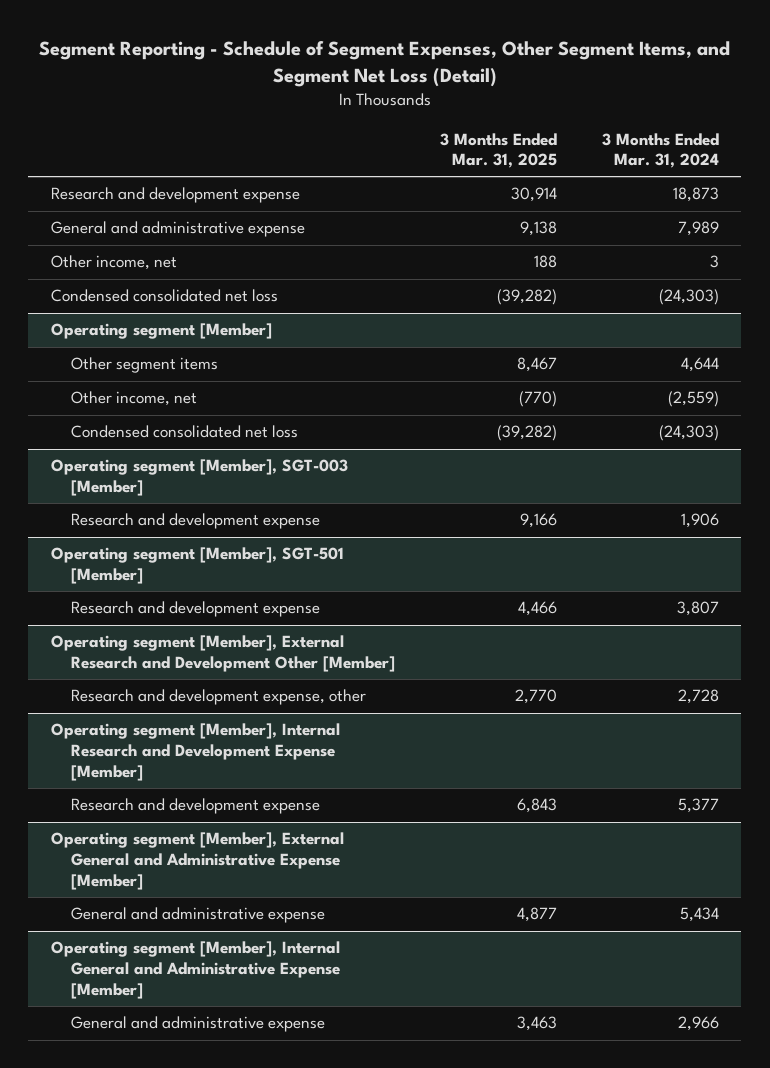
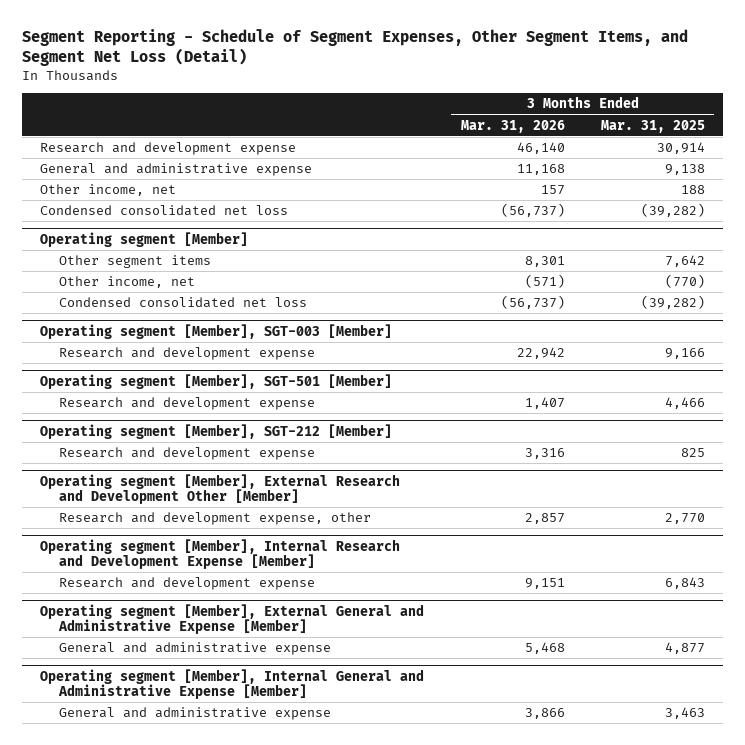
- | 3 Months Ended Mar. 31, 2025 | 3 Months Ended Mar. 31, 2024
+ | 3 Months Ended Mar. 31, 2026 | 3 Months Ended Mar. 31, 2025
@ Operating segment [Member]
- Other segment items | 8,467 | 4,644
+ Other segment items | 8,301 | 7,642
+ Operating segment [Member], SGT-212 [Member]
+ Research and development expense | 3,316 | 825

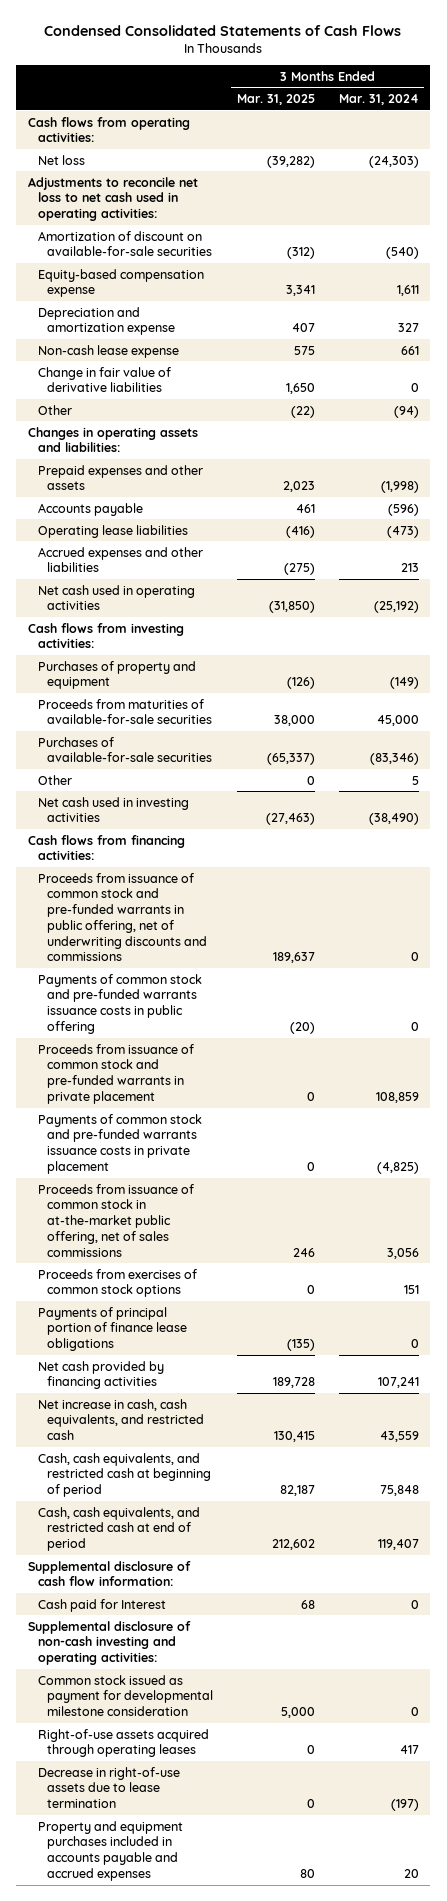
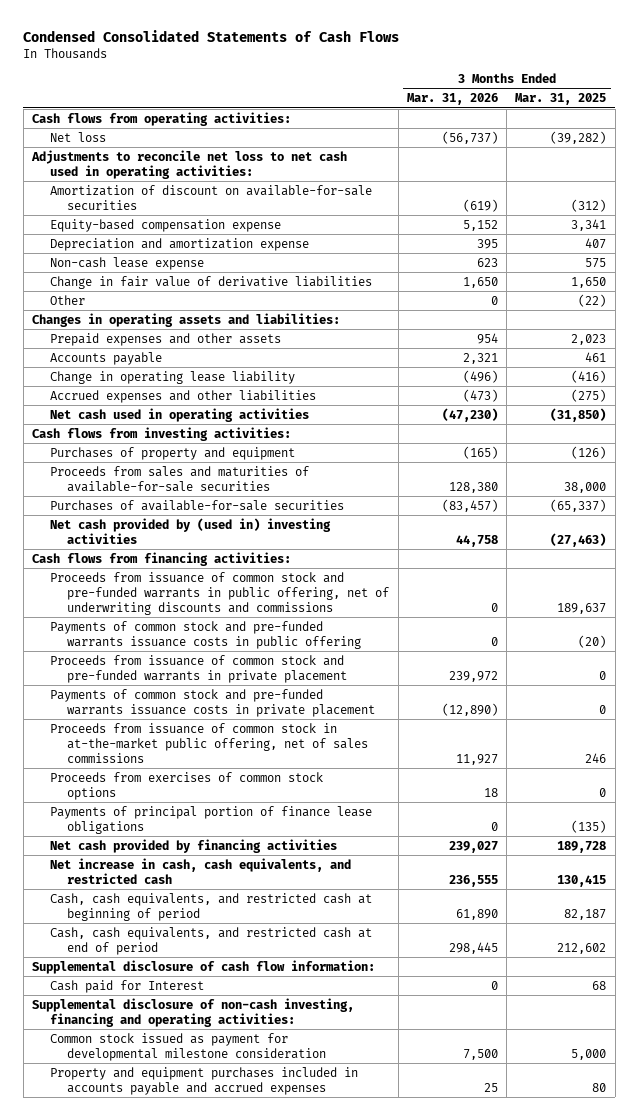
- | 3 Months Ended Mar. 31, 2025 | 3 Months Ended Mar. 31, 2024
+ | 3 Months Ended Mar. 31, 2026 | 3 Months Ended Mar. 31, 2025
- Operating lease liabilities | (416) | (473)
+ Change in operating lease liability | (496) | (416)
- Proceeds from maturities of available-for-sale securities | 38,000 | 45,000
+ Proceeds from sales and maturities of available-for-sale securities | 128,380 | 38,000
- Other | 0 | 5
- Net cash used in investing activities | (27,463) | (38,490)
+ Net cash provided by (used in) investing activities | 44,758 | (27,463)
- Supplemental disclosure of non-cash investing and operating activities:
+ Supplemental disclosure of non-cash investing, financing and operating activities:
- Right-of-use assets acquired through operating leases | 0 | 417
- Decrease in right-of-use assets due to lease termination | 0 | (197)

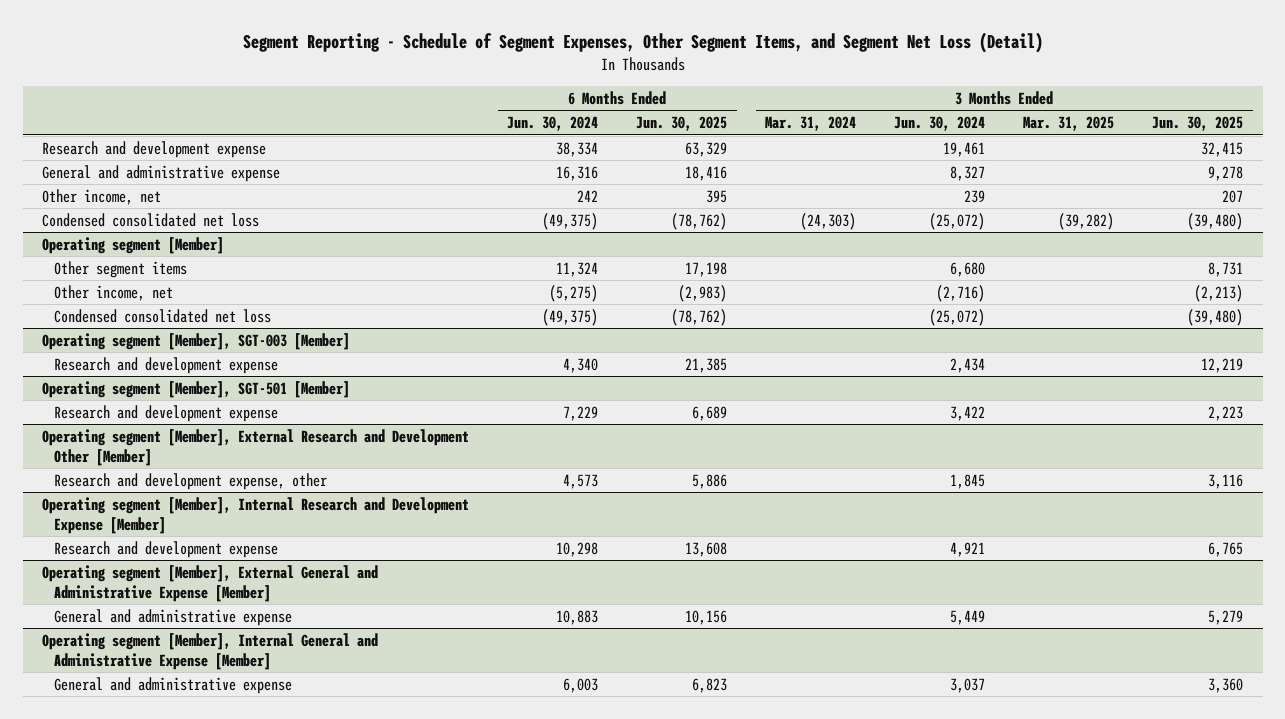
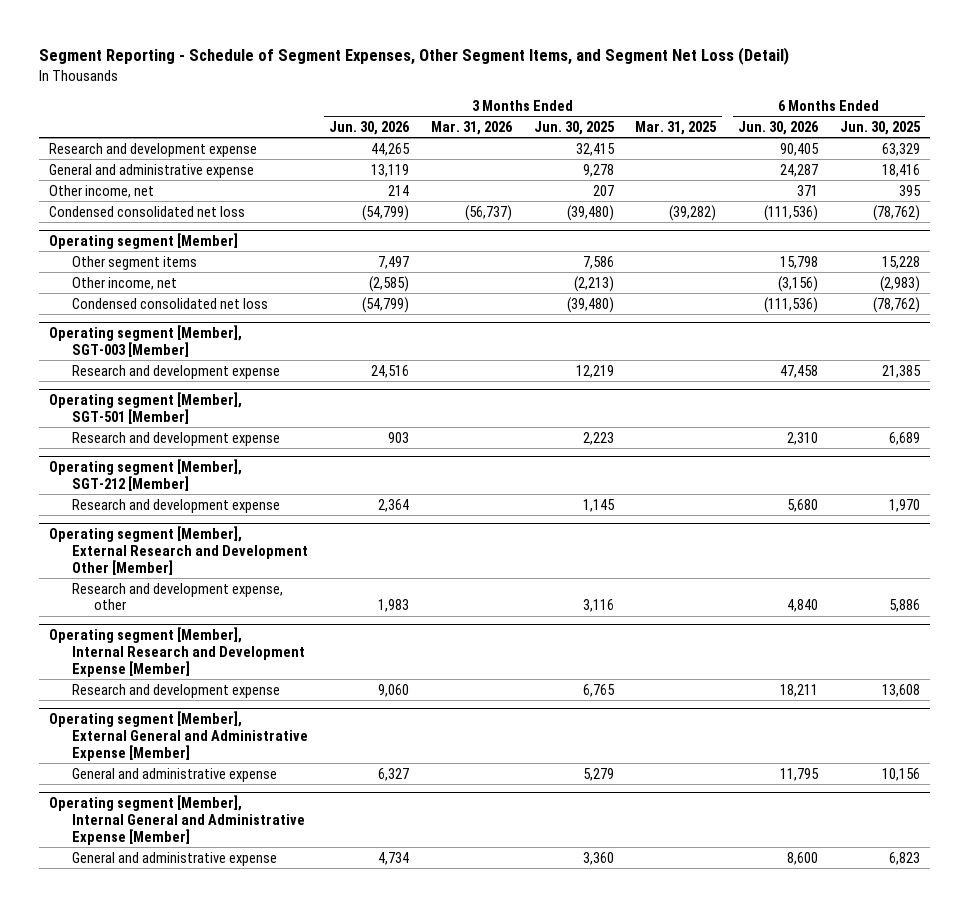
- | 6 Months Ended Jun. 30, 2024 | 6 Months Ended Jun. 30, 2025 | 3 Months Ended Mar. 31, 2024 | 3 Months Ended Jun. 30, 2024 | 3 Months Ended Mar. 31, 2025 | 3 Months Ended Jun. 30, 2025
+ | 3 Months Ended Jun. 30, 2026 | 3 Months Ended Mar. 31, 2026 | 3 Months Ended Jun. 30, 2025 | 3 Months Ended Mar. 31, 2025 | 6 Months Ended Jun. 30, 2026 | 6 Months Ended Jun. 30, 2025
@ Operating segment [Member]
- Other segment items | 11,324 | 17,198 | | 6,680 | | 8,731
+ Other segment items | 7,497 | | 7,586 | | 15,798 | 15,228
+ Operating segment [Member], SGT-212 [Member]
+ Research and development expense | 2,364 | | 1,145 | | 5,680 | 1,970

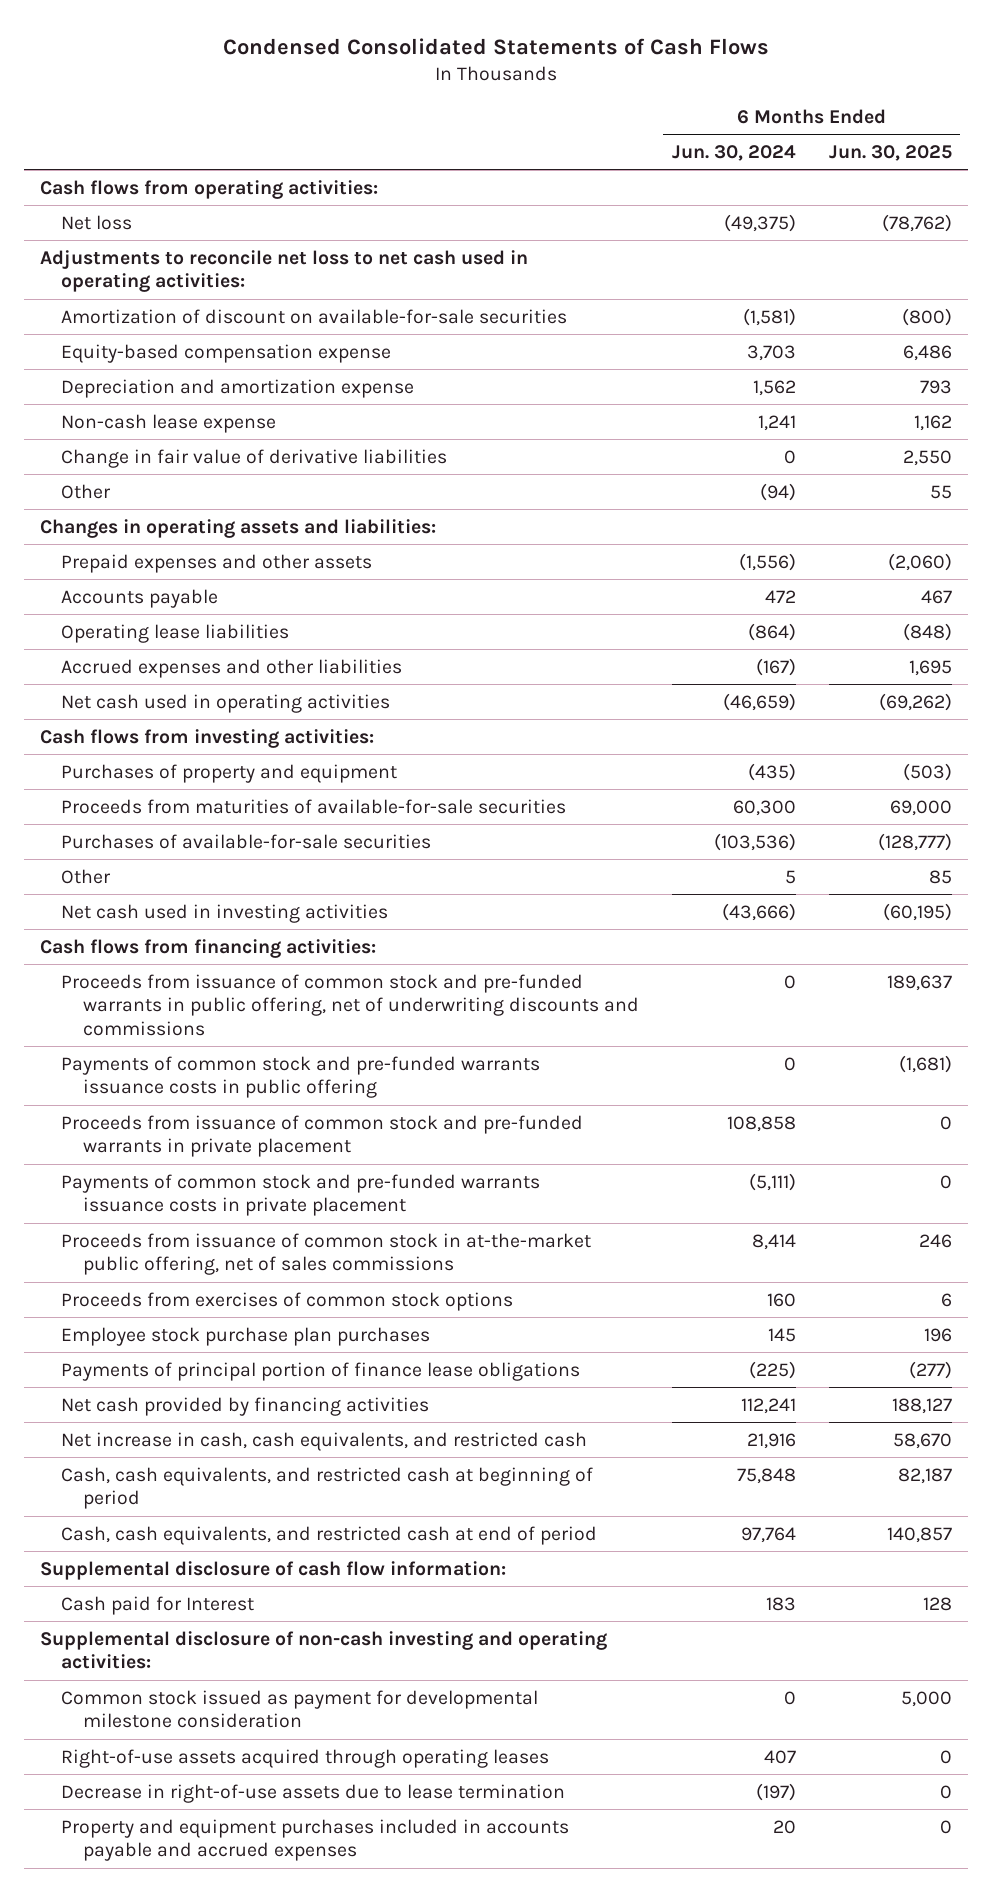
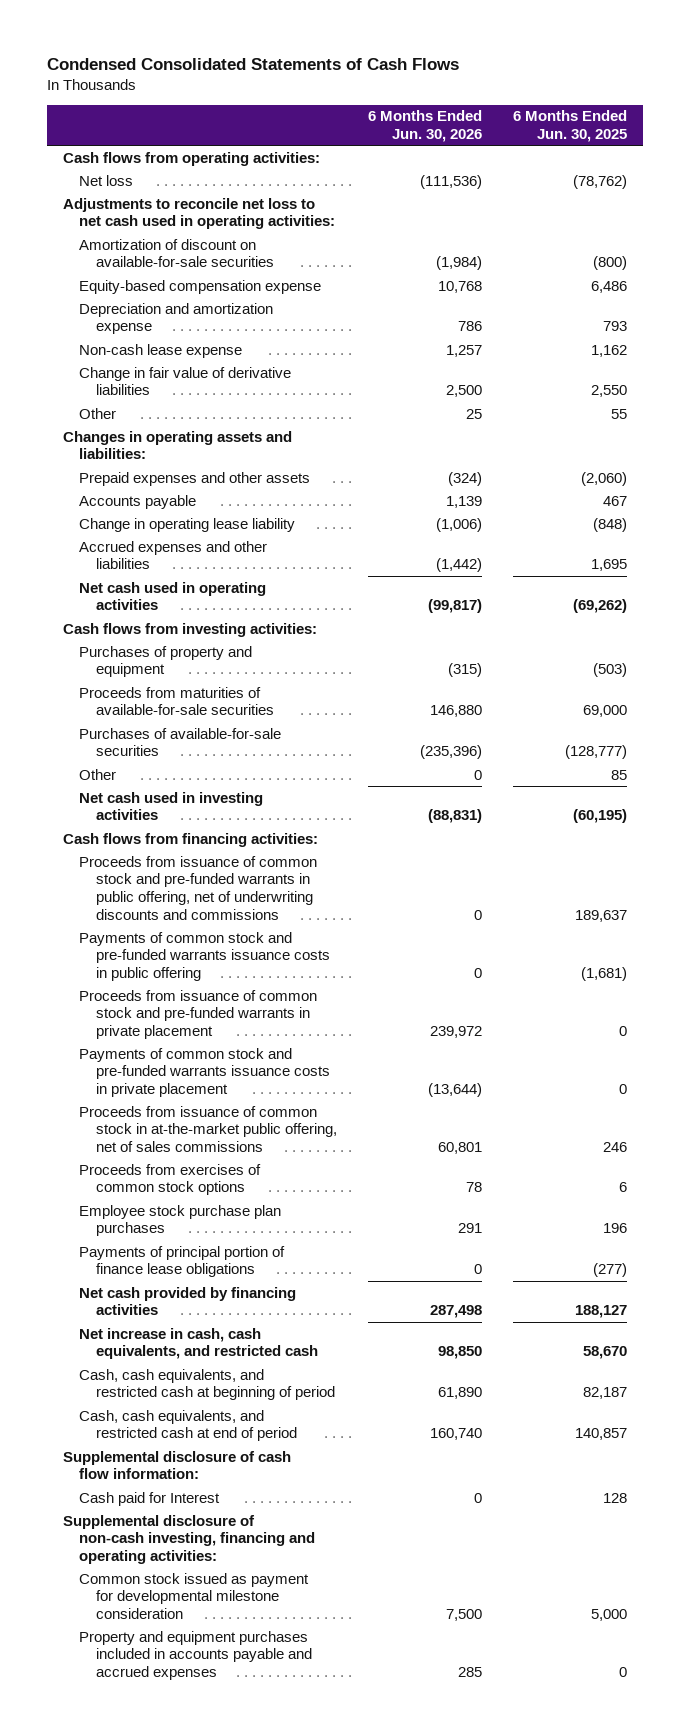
- | 6 Months Ended Jun. 30, 2024 | 6 Months Ended Jun. 30, 2025
+ | 6 Months Ended Jun. 30, 2026 | 6 Months Ended Jun. 30, 2025
- Operating lease liabilities | (864) | (848)
+ Change in operating lease liability | (1,006) | (848)
- Supplemental disclosure of non-cash investing and operating activities:
+ Supplemental disclosure of non-cash investing, financing and operating activities:
- Right-of-use assets acquired through operating leases | 407 | 0
- Decrease in right-of-use assets due to lease termination | (197) | 0

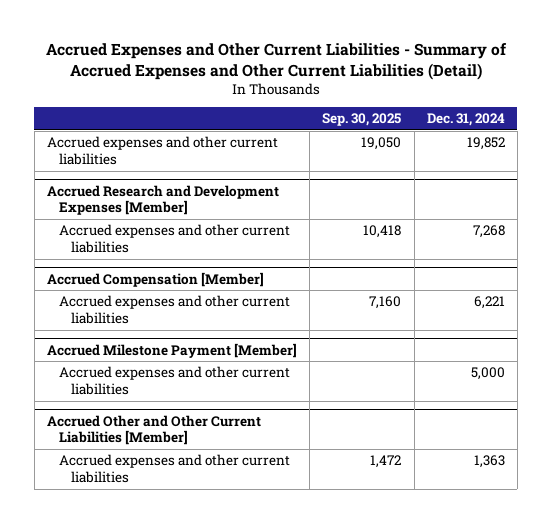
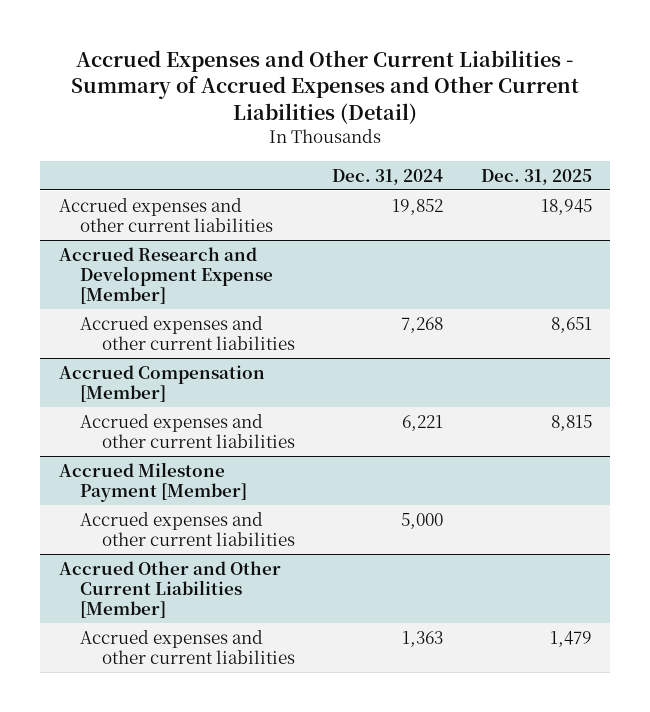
- | Sep. 30, 2025 | Dec. 31, 2024
+ | Dec. 31, 2024 | Dec. 31, 2025
- Accrued Research and Development Expenses [Member]
+ Accrued Research and Development Expense [Member]

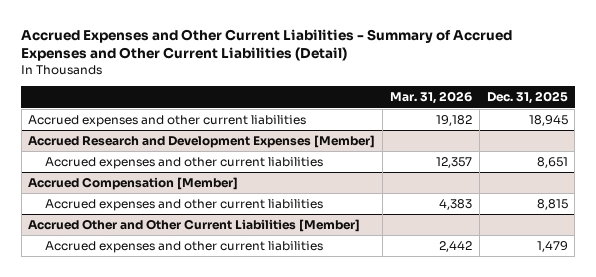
- | Dec. 31, 2024 | Dec. 31, 2025
+ | Mar. 31, 2026 | Dec. 31, 2025
- Accrued Research and Development Expense [Member]
+ Accrued Research and Development Expenses [Member]
- Accrued Milestone Payment [Member]
- Accrued expenses and other current liabilities | 5,000 |

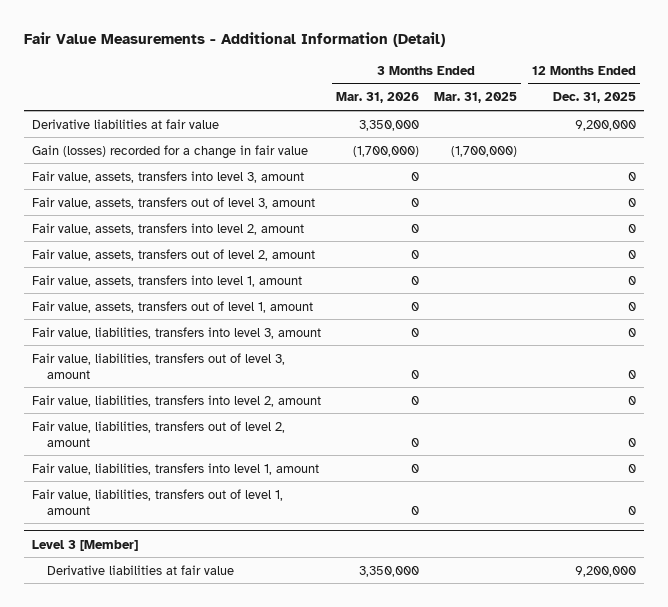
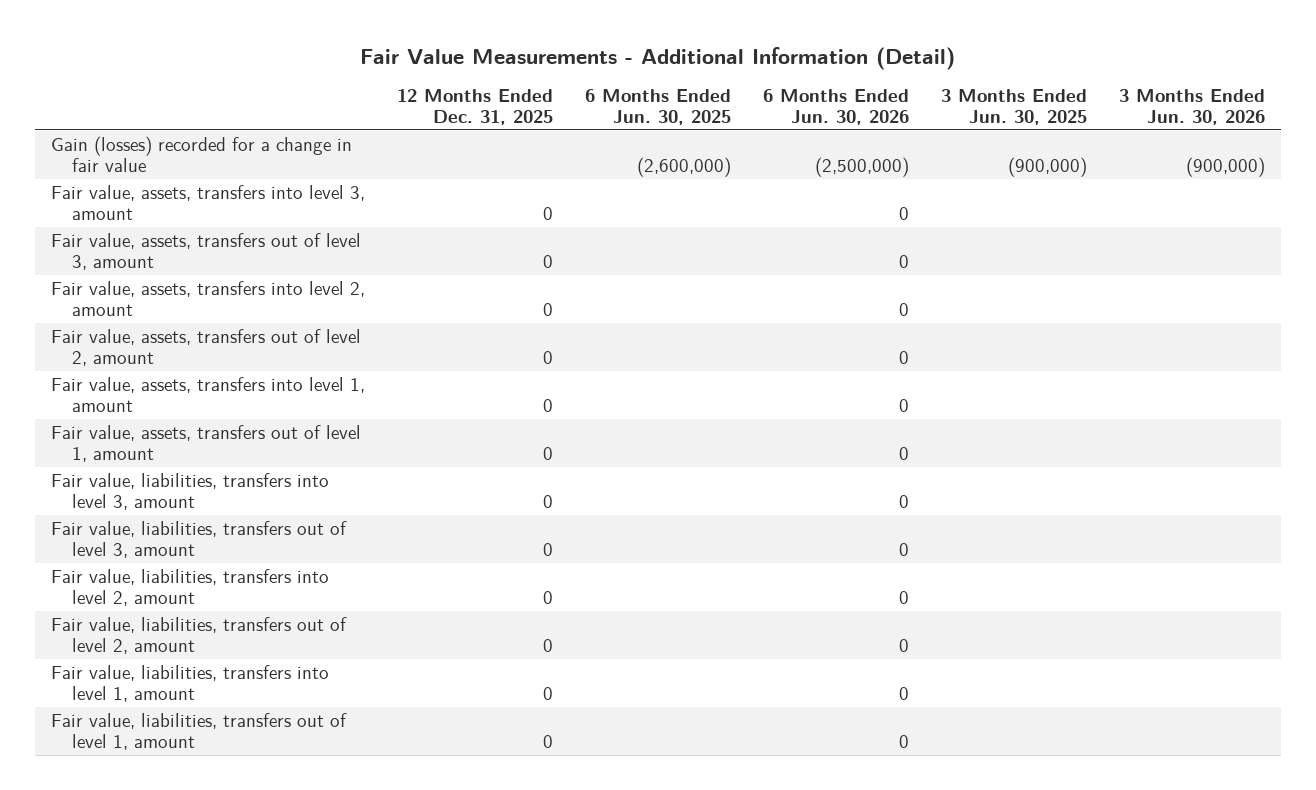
- | 3 Months Ended Mar. 31, 2026 | 3 Months Ended Mar. 31, 2025 | 12 Months Ended Dec. 31, 2025
+ | 12 Months Ended Dec. 31, 2025 | 6 Months Ended Jun. 30, 2025 | 6 Months Ended Jun. 30, 2026 | 3 Months Ended Jun. 30, 2025 | 3 Months Ended Jun. 30, 2026
- Derivative liabilities at fair value | 3,350,000 | | 9,200,000
- Level 3 [Member]
- Derivative liabilities at fair value | 3,350,000 | | 9,200,000

